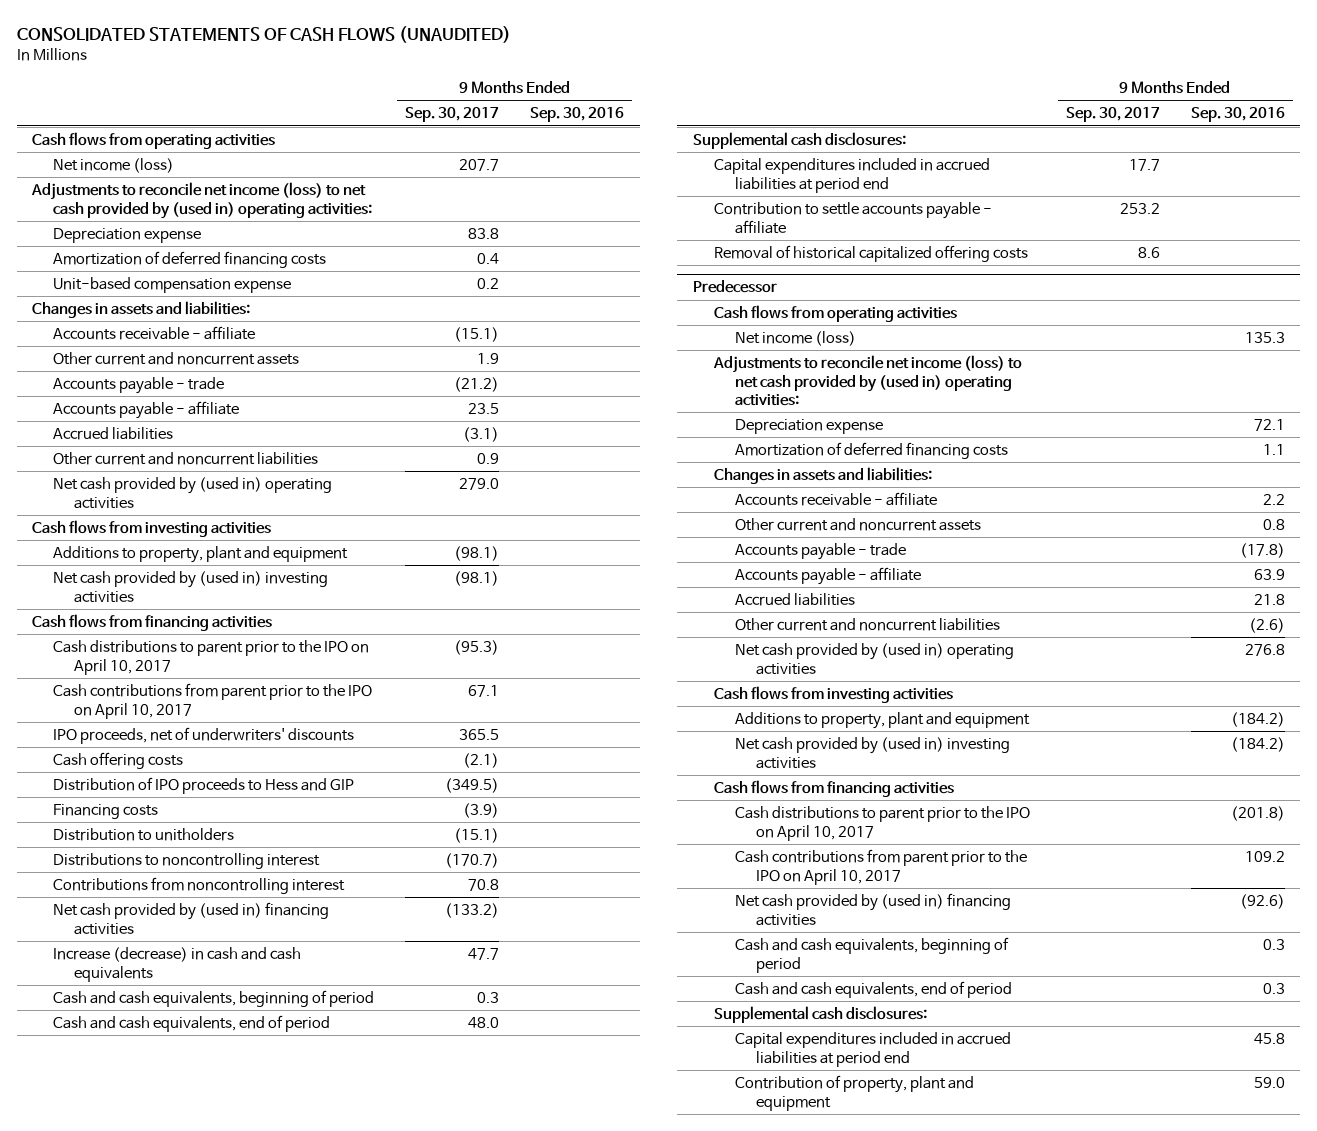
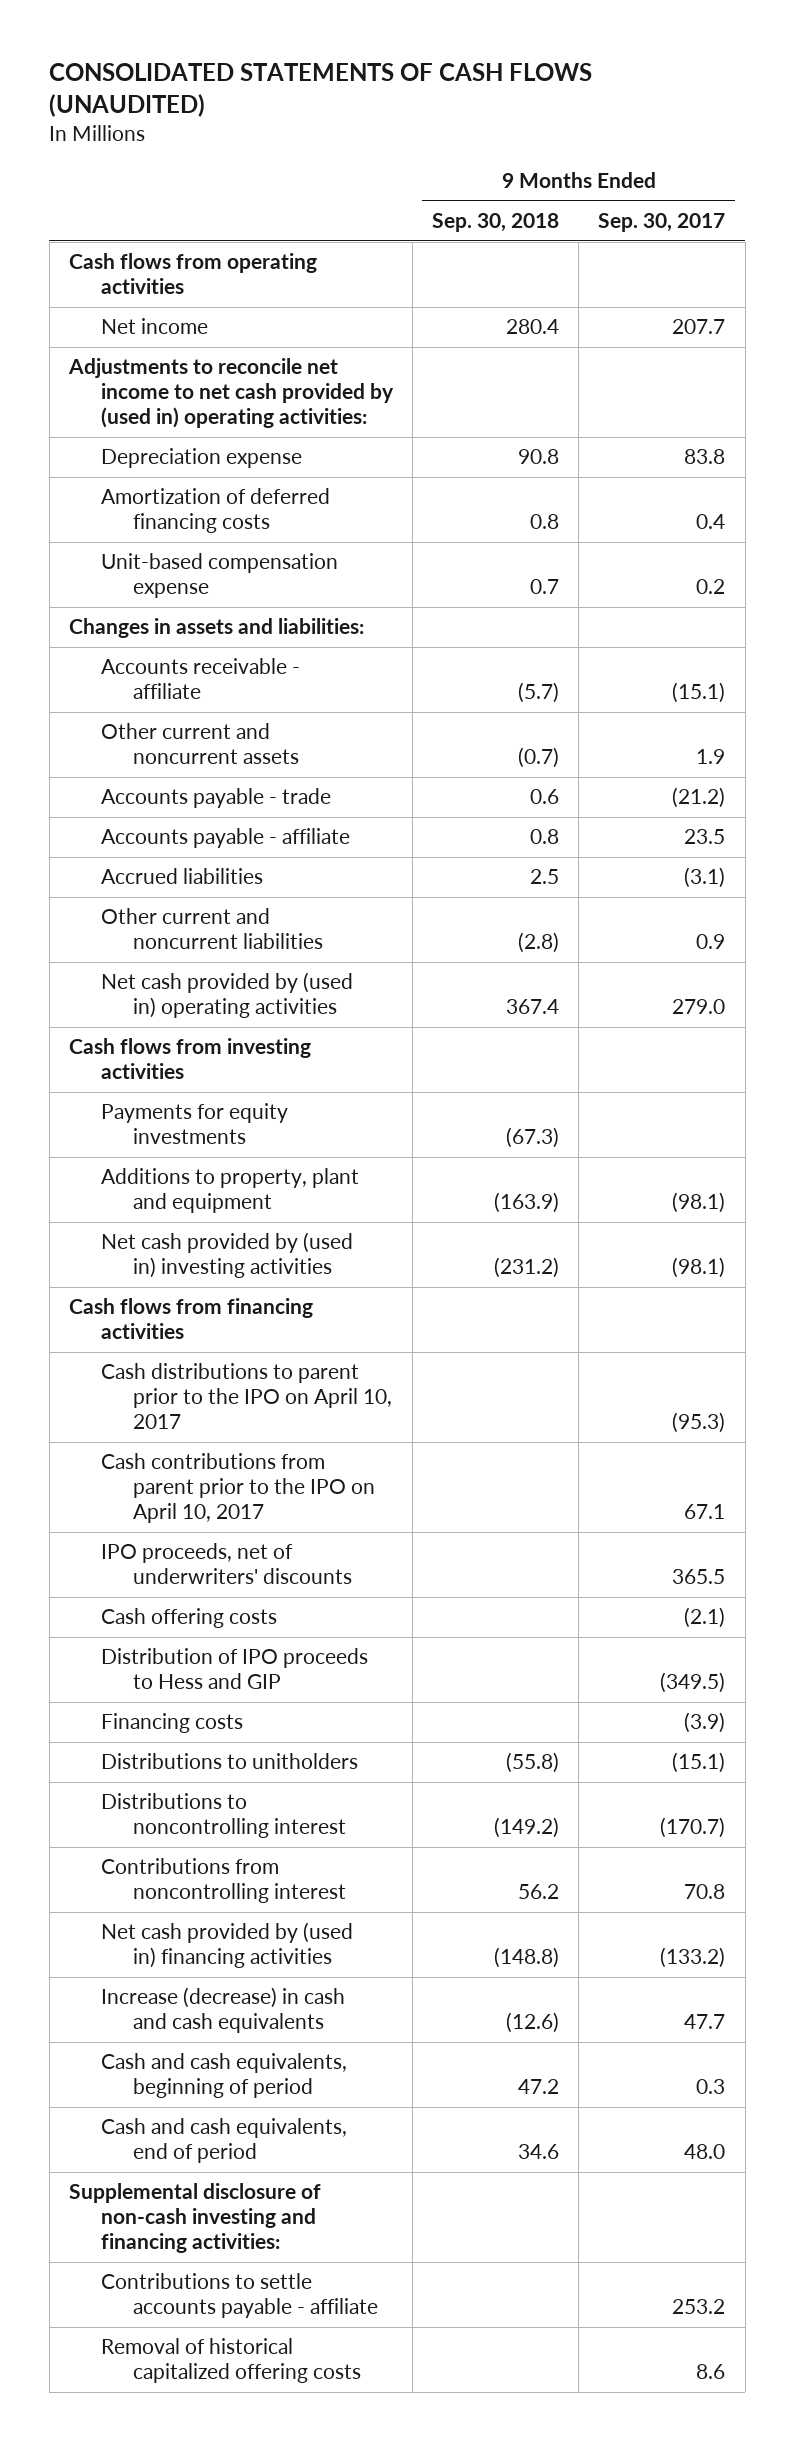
- | 9 Months Ended Sep. 30, 2017 | 9 Months Ended Sep. 30, 2016
+ | 9 Months Ended Sep. 30, 2018 | 9 Months Ended Sep. 30, 2017
- Net income (loss) | 207.7 |
- Adjustments to reconcile net income (loss) to net cash provided by (used in) operating activities:
+ Net income | 280.4 | 207.7
+ Adjustments to reconcile net income to net cash provided by (used in) operating activities:
+ Payments for equity investments | (67.3) |
- Distribution to unitholders | (15.1) |
+ Distributions to unitholders | (55.8) | (15.1)
- Supplemental cash disclosures:
- Capital expenditures included in accrued liabilities at period end | 17.7 |
- Contribution to settle accounts payable - affiliate | 253.2 |
+ Supplemental disclosure of non-cash investing and financing activities:
+ Contributions to settle accounts payable - affiliate | | 253.2
- Predecessor
- Cash flows from operating activities
- Net income (loss) | | 135.3
- Adjustments to reconcile net income (loss) to net cash provided by (used in) operating activities:
- Depreciation expense | | 72.1
- Amortization of deferred financing costs | | 1.1
- Changes in assets and liabilities:
- Accounts receivable - affiliate | | 2.2
- Other current and noncurrent assets | | 0.8
- Accounts payable - trade | | (17.8)
- Accounts payable - affiliate | | 63.9
- Accrued liabilities | | 21.8
- Other current and noncurrent liabilities | | (2.6)
- Net cash provided by (used in) operating activities | | 276.8
- Cash flows from investing activities
- Additions to property, plant and equipment | | (184.2)
- Net cash provided by (used in) investing activities | | (184.2)
- Cash flows from financing activities
- Cash distributions to parent prior to the IPO on April 10, 2017 | | (201.8)
- Cash contributions from parent prior to the IPO on April 10, 2017 | | 109.2
- Net cash provided by (used in) financing activities | | (92.6)
- Cash and cash equivalents, beginning of period | | 0.3
- Cash and cash equivalents, end of period | | 0.3
- Supplemental cash disclosures:
- Capital expenditures included in accrued liabilities at period end | | 45.8
- Contribution of property, plant and equipment | | 59.0

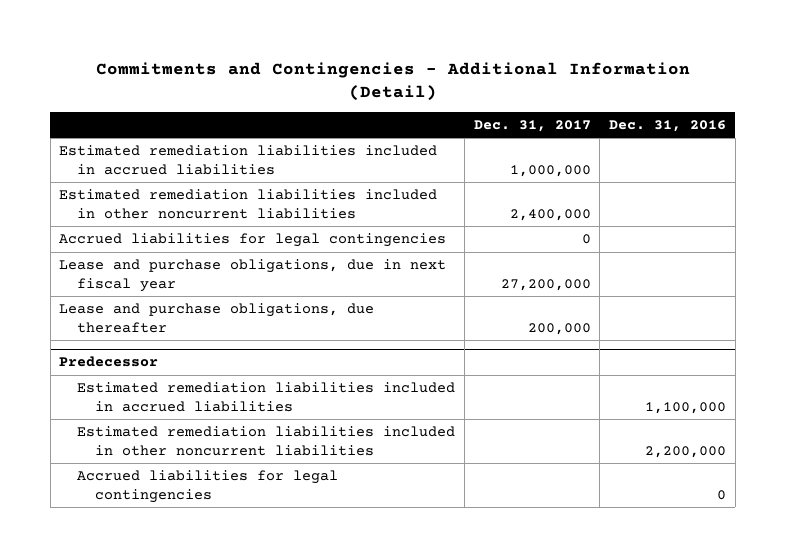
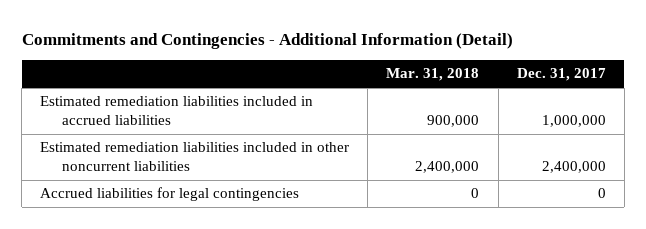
- | Dec. 31, 2017 | Dec. 31, 2016
+ | Mar. 31, 2018 | Dec. 31, 2017
- Lease and purchase obligations, due in next fiscal year | 27,200,000 |
- Lease and purchase obligations, due thereafter | 200,000 |
- Predecessor
- Estimated remediation liabilities included in accrued liabilities | | 1,100,000
- Estimated remediation liabilities included in other noncurrent liabilities | | 2,200,000
- Accrued liabilities for legal contingencies | | 0

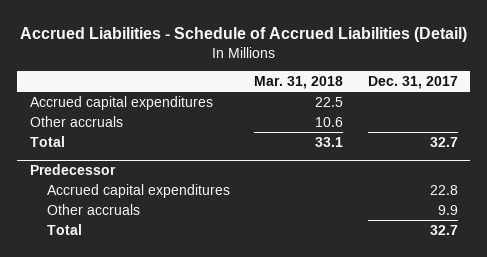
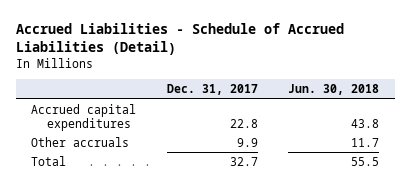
- | Mar. 31, 2018 | Dec. 31, 2017
+ | Dec. 31, 2017 | Jun. 30, 2018
- Accrued capital expenditures | 22.5 |
- Other accruals | 10.6 |
- Total | 33.1 | 32.7
- Predecessor

